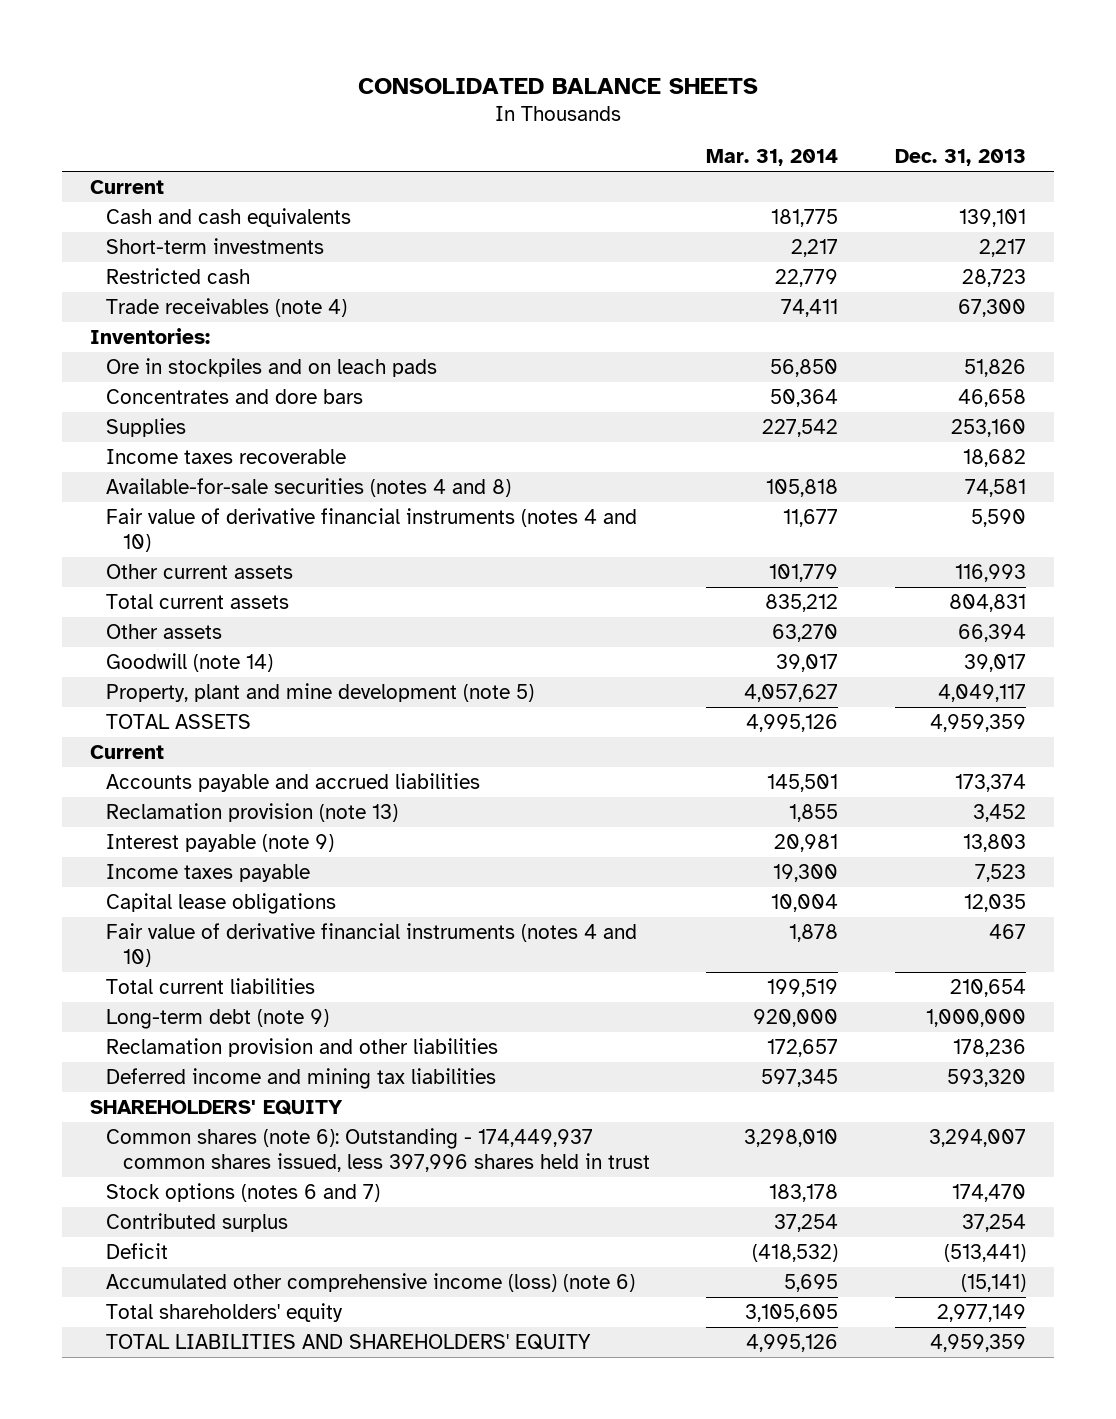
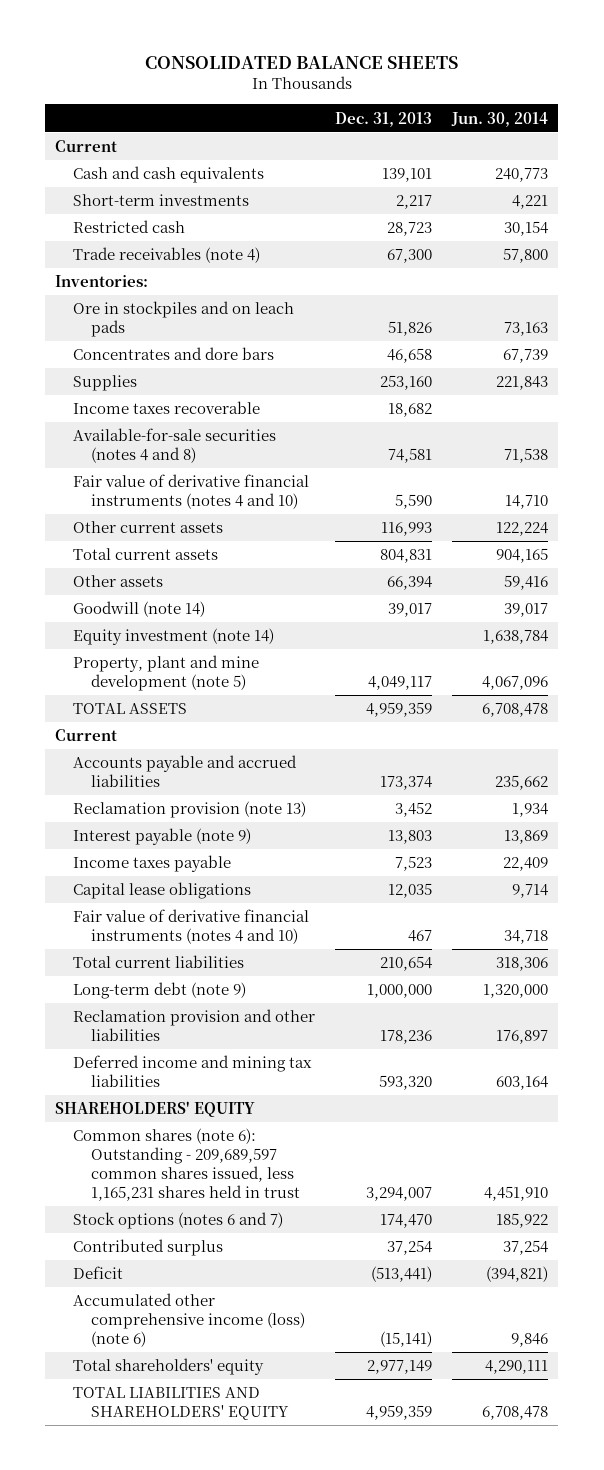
- | Mar. 31, 2014 | Dec. 31, 2013
+ | Dec. 31, 2013 | Jun. 30, 2014
+ Equity investment (note 14) | | 1,638,784
- Common shares (note 6): Outstanding - 174,449,937 common shares issued, less 397,996 shares held in trust | 3,298,010 | 3,294,007
+ Common shares (note 6): Outstanding - 209,689,597 common shares issued, less 1,165,231 shares held in trust | 3,294,007 | 4,451,910

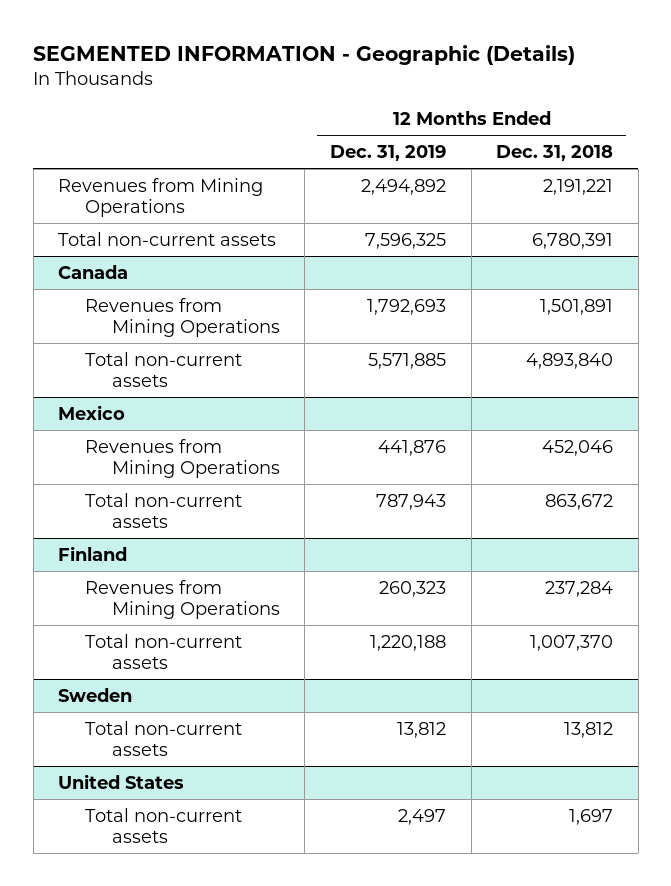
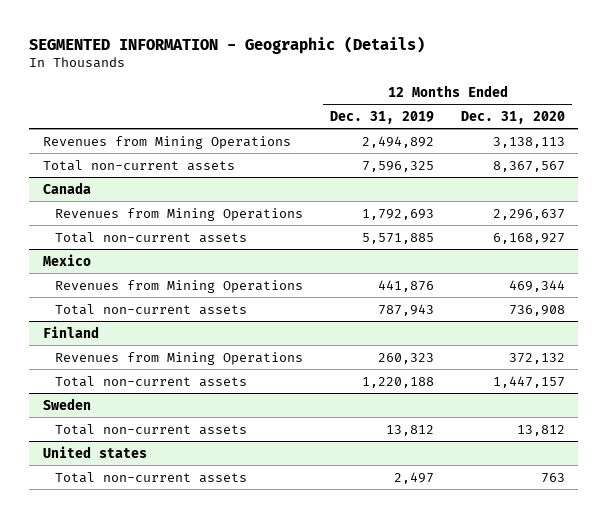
- | 12 Months Ended Dec. 31, 2019 | 12 Months Ended Dec. 31, 2018
+ | 12 Months Ended Dec. 31, 2019 | 12 Months Ended Dec. 31, 2020
- United States
+ United states

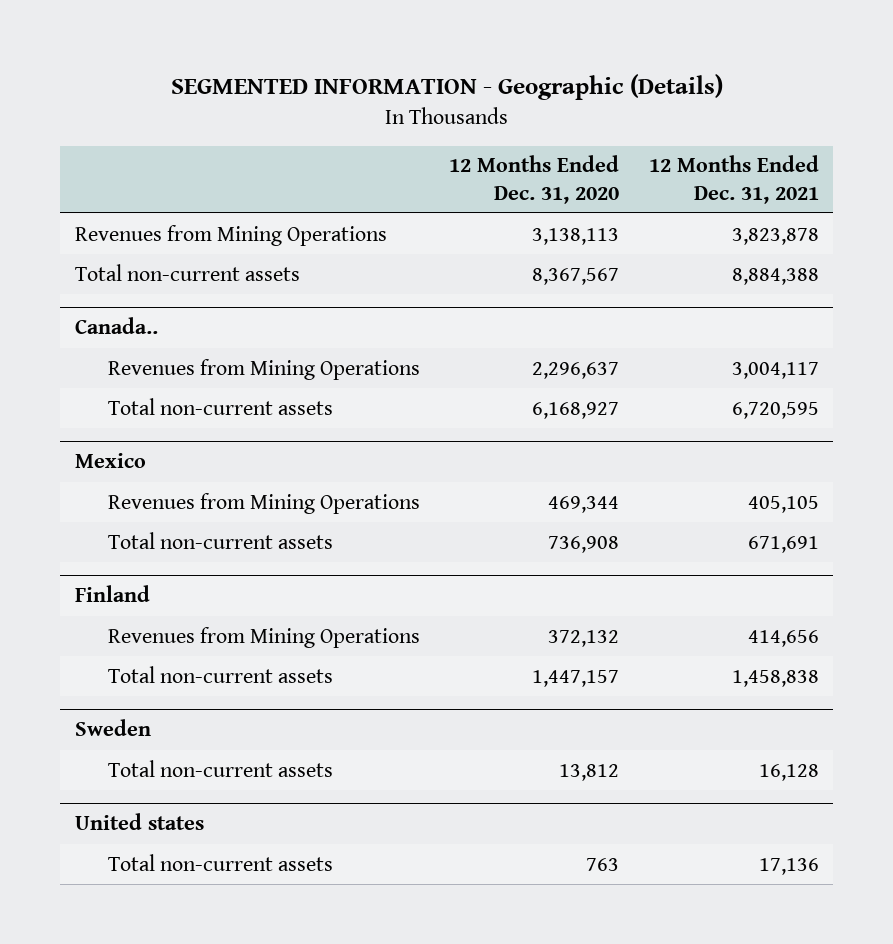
- | 12 Months Ended Dec. 31, 2019 | 12 Months Ended Dec. 31, 2020
+ | 12 Months Ended Dec. 31, 2020 | 12 Months Ended Dec. 31, 2021
- Canada
+ Canada..

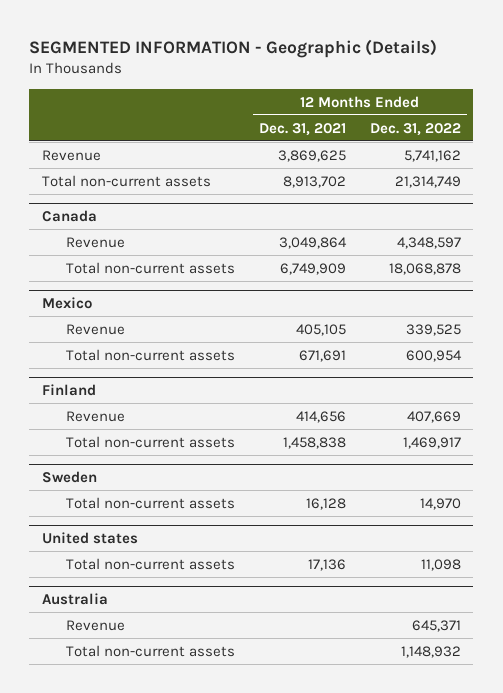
- | 12 Months Ended Dec. 31, 2020 | 12 Months Ended Dec. 31, 2021
+ | 12 Months Ended Dec. 31, 2021 | 12 Months Ended Dec. 31, 2022
- Revenues from Mining Operations | 3,138,113 | 3,823,878
- Total non-current assets | 8,367,567 | 8,884,388
- Canada..
- Revenues from Mining Operations | 2,296,637 | 3,004,117
- Total non-current assets | 6,168,927 | 6,720,595
+ Revenue | 3,869,625 | 5,741,162
+ Total non-current assets | 8,913,702 | 21,314,749
+ Canada
+ Revenue | 3,049,864 | 4,348,597
+ Total non-current assets | 6,749,909 | 18,068,878
@ Mexico
- Revenues from Mining Operations | 469,344 | 405,105
+ Revenue | 405,105 | 339,525
@ Finland
- Revenues from Mining Operations | 372,132 | 414,656
+ Revenue | 414,656 | 407,669
+ Australia
+ Revenue | | 645,371
+ Total non-current assets | | 1,148,932

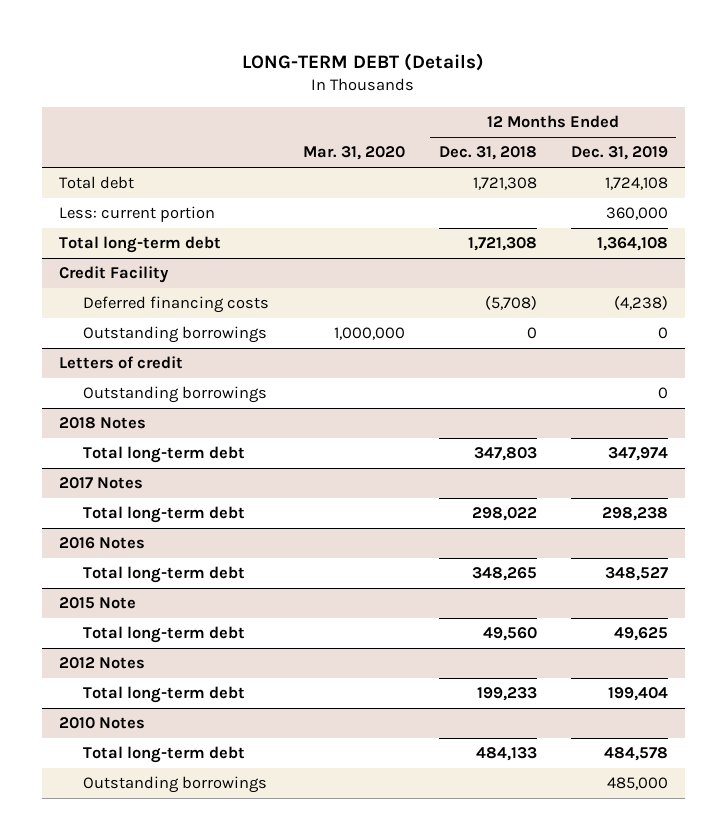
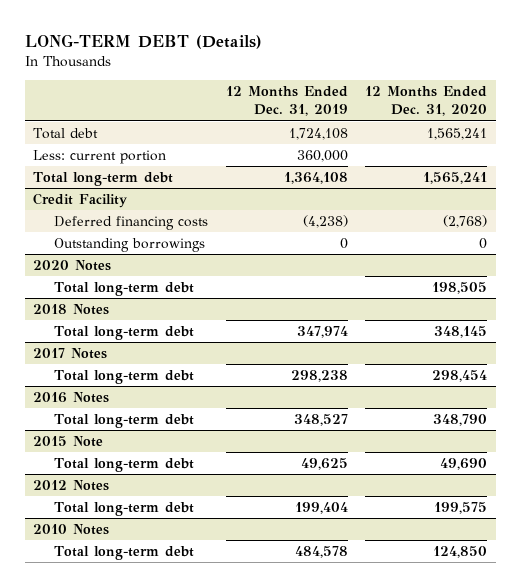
- | Mar. 31, 2020 | 12 Months Ended Dec. 31, 2018 | 12 Months Ended Dec. 31, 2019
+ | 12 Months Ended Dec. 31, 2019 | 12 Months Ended Dec. 31, 2020
- Letters of credit
- Outstanding borrowings | | | 0
+ 2020 Notes
+ Total long-term debt | | 198,505
@ 2010 Notes
- Outstanding borrowings | | | 485,000

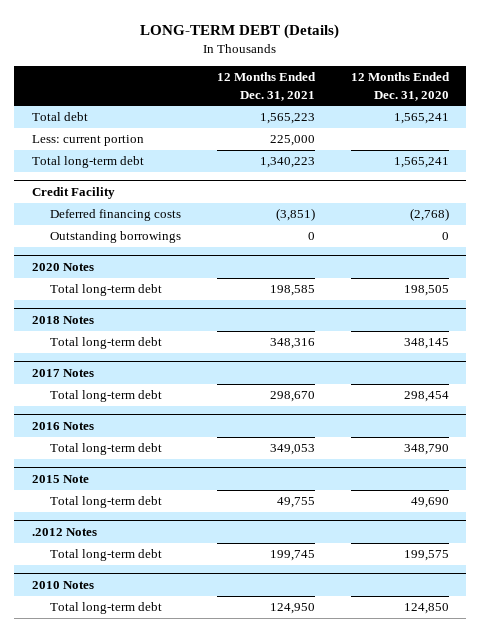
- | 12 Months Ended Dec. 31, 2019 | 12 Months Ended Dec. 31, 2020
+ | 12 Months Ended Dec. 31, 2021 | 12 Months Ended Dec. 31, 2020
- 2012 Notes
+ .2012 Notes

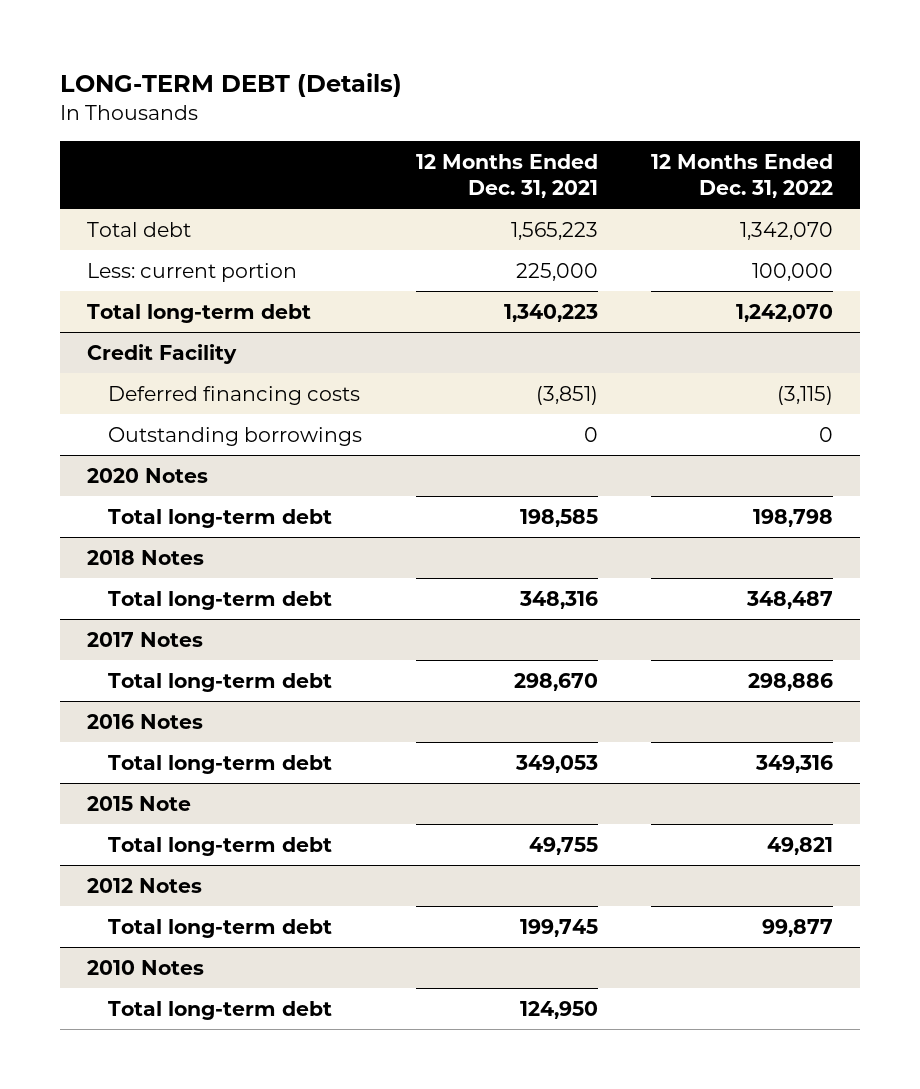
- | 12 Months Ended Dec. 31, 2021 | 12 Months Ended Dec. 31, 2020
+ | 12 Months Ended Dec. 31, 2021 | 12 Months Ended Dec. 31, 2022
- .2012 Notes
+ 2012 Notes

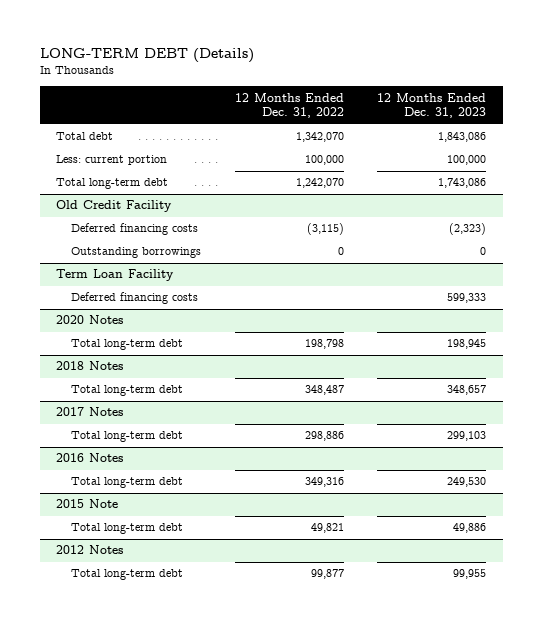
- | 12 Months Ended Dec. 31, 2021 | 12 Months Ended Dec. 31, 2022
+ | 12 Months Ended Dec. 31, 2022 | 12 Months Ended Dec. 31, 2023
- Credit Facility
+ Old Credit Facility
+ Term Loan Facility
+ Deferred financing costs | | 599,333
- 2010 Notes
- Total long-term debt | 124,950 |

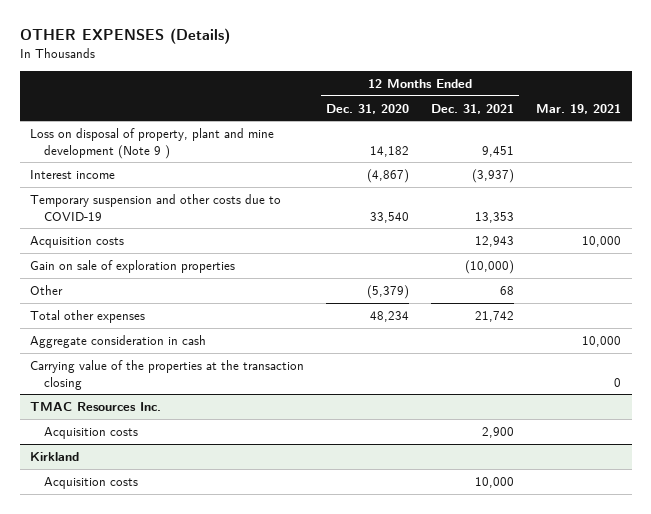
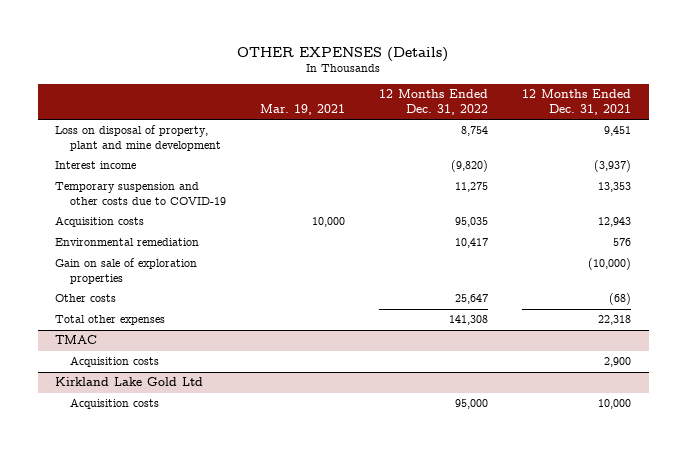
- | 12 Months Ended Dec. 31, 2020 | 12 Months Ended Dec. 31, 2021 | Mar. 19, 2021
+ | Mar. 19, 2021 | 12 Months Ended Dec. 31, 2022 | 12 Months Ended Dec. 31, 2021
- Loss on disposal of property, plant and mine development (Note 9 ) | 14,182 | 9,451 |
+ Loss on disposal of property, plant and mine development | | 8,754 | 9,451
+ Environmental remediation | | 10,417 | 576
- Other | (5,379) | 68 |
- Total other expenses | 48,234 | 21,742 |
- Aggregate consideration in cash | | | 10,000
- Carrying value of the properties at the transaction closing | | | 0
- TMAC Resources Inc.
+ Other costs | | 25,647 | (68)
+ Total other expenses | | 141,308 | 22,318
+ TMAC
- Kirkland
+ Kirkland Lake Gold Ltd

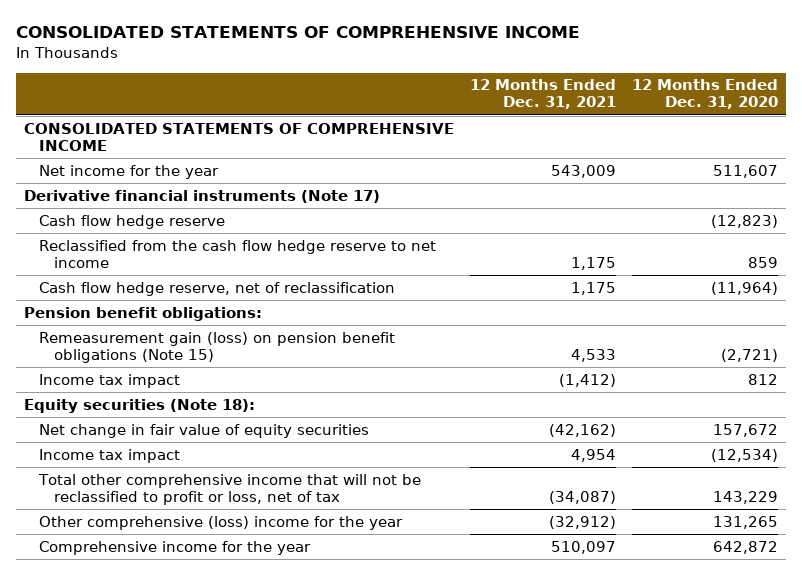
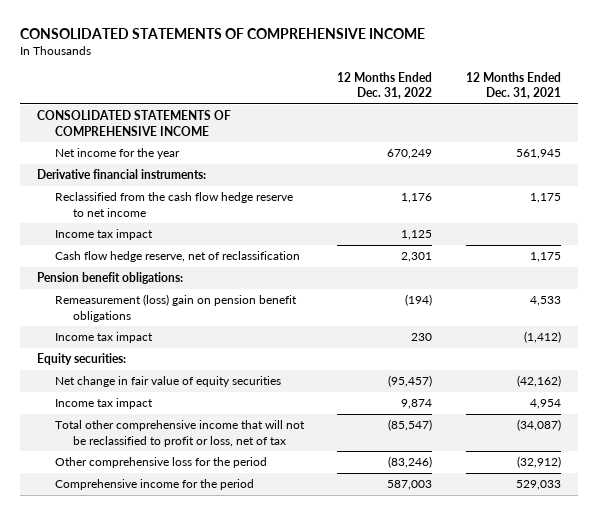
- | 12 Months Ended Dec. 31, 2021 | 12 Months Ended Dec. 31, 2020
+ | 12 Months Ended Dec. 31, 2022 | 12 Months Ended Dec. 31, 2021
- Net income for the year | 543,009 | 511,607
- Derivative financial instruments (Note 17)
- Cash flow hedge reserve | | (12,823)
+ Net income for the year | 670,249 | 561,945
+ Derivative financial instruments:
+ Income tax impact | 1,125 |
- Remeasurement gain (loss) on pension benefit obligations (Note 15) | 4,533 | (2,721)
+ Remeasurement (loss) gain on pension benefit obligations | (194) | 4,533
- Equity securities (Note 18):
+ Equity securities:
- Other comprehensive (loss) income for the year | (32,912) | 131,265
- Comprehensive income for the year | 510,097 | 642,872
+ Other comprehensive loss for the period | (83,246) | (32,912)
+ Comprehensive income for the period | 587,003 | 529,033

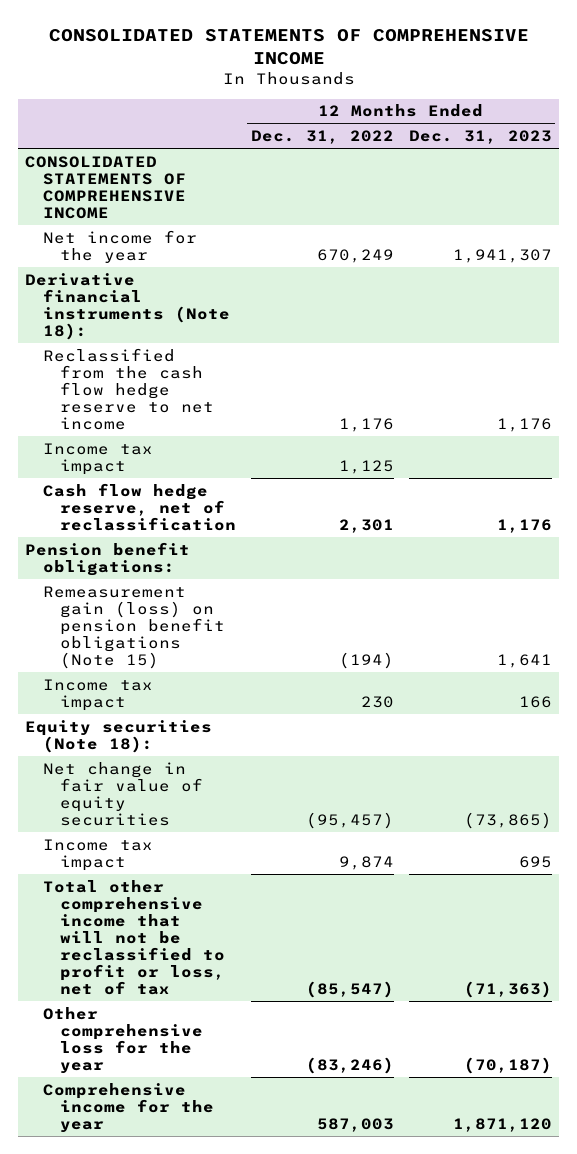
- | 12 Months Ended Dec. 31, 2022 | 12 Months Ended Dec. 31, 2021
+ | 12 Months Ended Dec. 31, 2022 | 12 Months Ended Dec. 31, 2023
- Derivative financial instruments:
+ Derivative financial instruments (Note 18):
- Remeasurement (loss) gain on pension benefit obligations | (194) | 4,533
+ Remeasurement gain (loss) on pension benefit obligations (Note 15) | (194) | 1,641
- Equity securities:
+ Equity securities (Note 18):
- Other comprehensive loss for the period | (83,246) | (32,912)
- Comprehensive income for the period | 587,003 | 529,033
+ Other comprehensive loss for the year | (83,246) | (70,187)
+ Comprehensive income for the year | 587,003 | 1,871,120

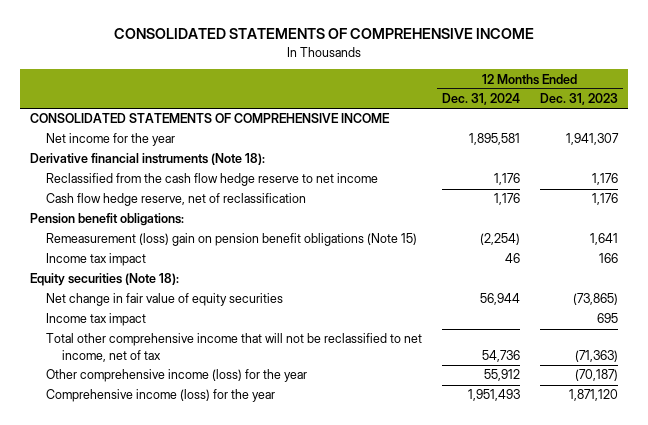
- | 12 Months Ended Dec. 31, 2022 | 12 Months Ended Dec. 31, 2023
+ | 12 Months Ended Dec. 31, 2024 | 12 Months Ended Dec. 31, 2023
- Income tax impact | 1,125 |
- Remeasurement gain (loss) on pension benefit obligations (Note 15) | (194) | 1,641
+ Remeasurement (loss) gain on pension benefit obligations (Note 15) | (2,254) | 1,641
- Total other comprehensive income that will not be reclassified to profit or loss, net of tax | (85,547) | (71,363)
- Other comprehensive loss for the year | (83,246) | (70,187)
- Comprehensive income for the year | 587,003 | 1,871,120
+ Total other comprehensive income that will not be reclassified to net income, net of tax | 54,736 | (71,363)
+ Other comprehensive income (loss) for the year | 55,912 | (70,187)
+ Comprehensive income (loss) for the year | 1,951,493 | 1,871,120

